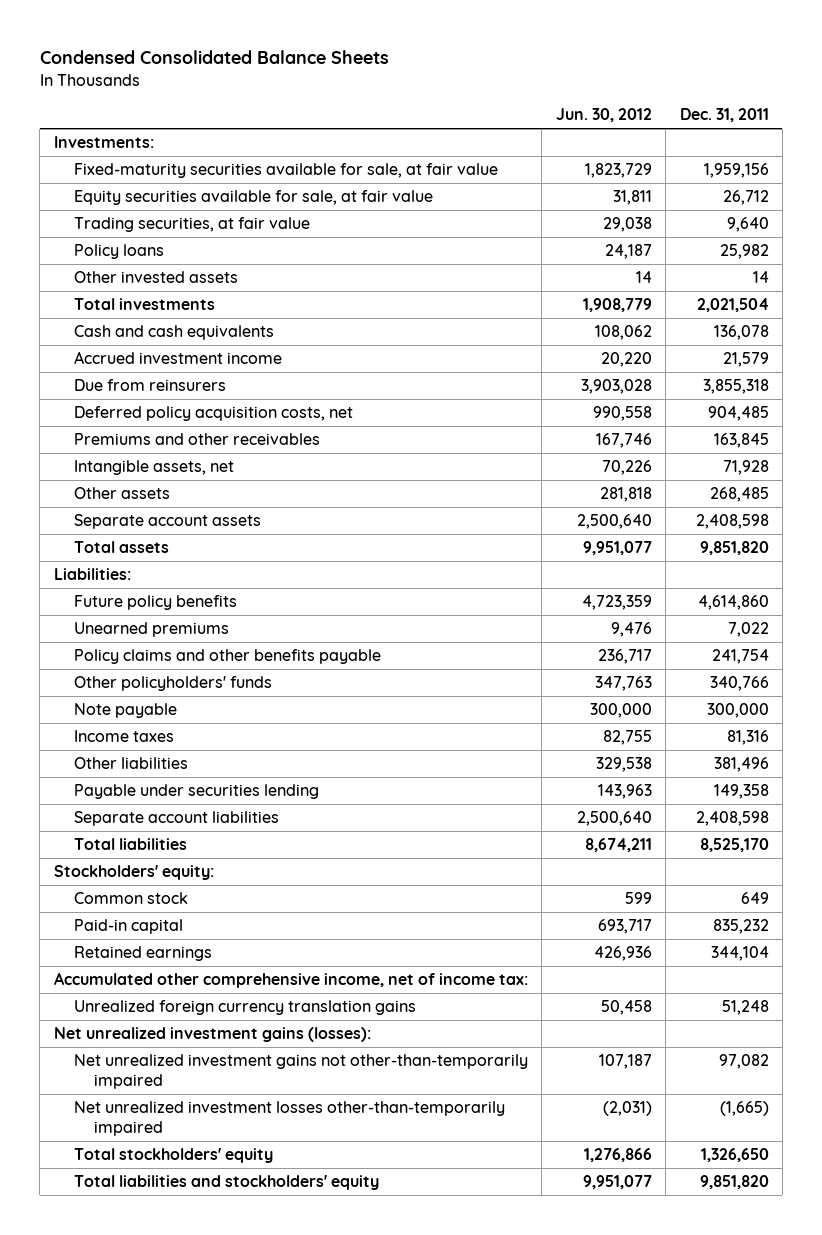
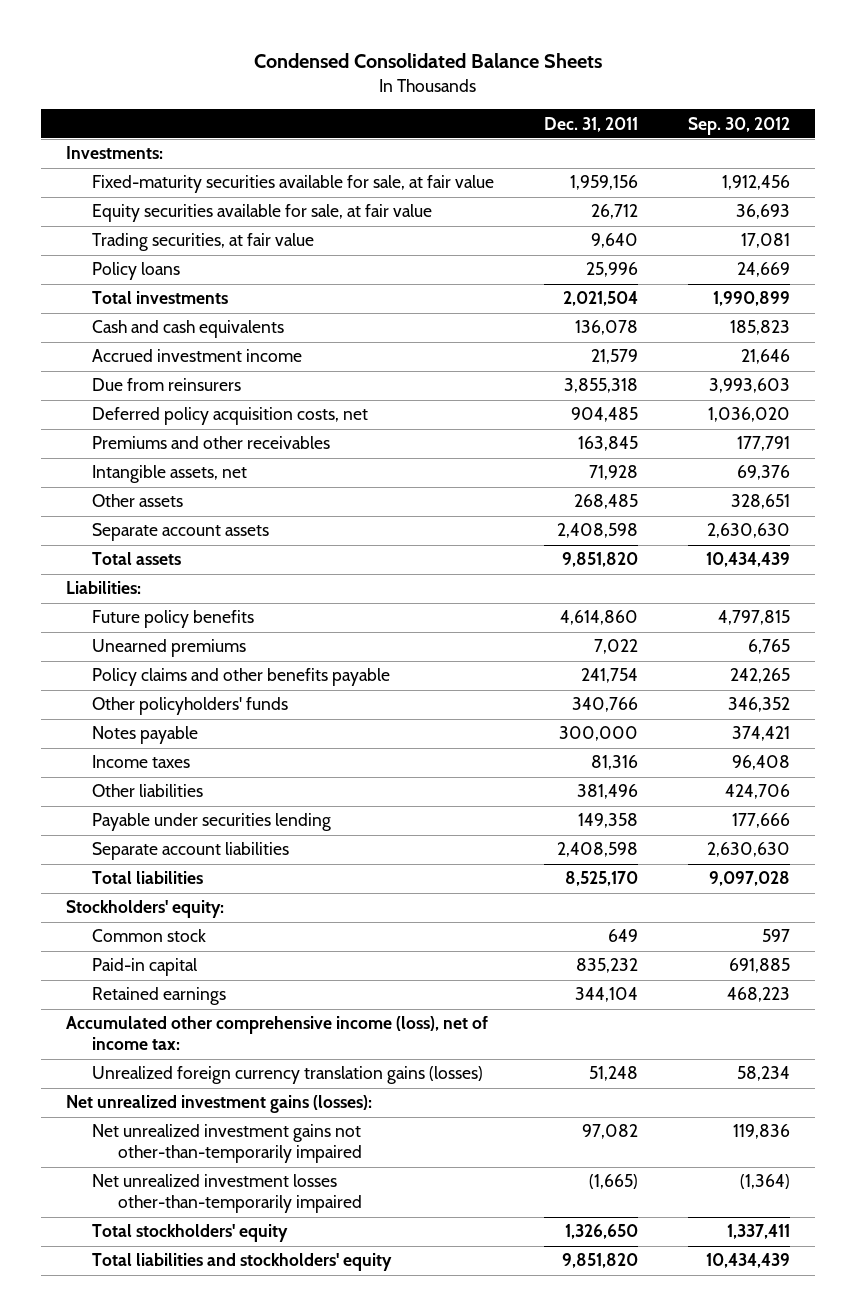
- | Jun. 30, 2012 | Dec. 31, 2011
+ | Dec. 31, 2011 | Sep. 30, 2012
- Policy loans | 24,187 | 25,982
- Other invested assets | 14 | 14
+ Policy loans | 25,996 | 24,669
- Note payable | 300,000 | 300,000
+ Notes payable | 300,000 | 374,421
- Accumulated other comprehensive income, net of income tax:
- Unrealized foreign currency translation gains | 50,458 | 51,248
+ Accumulated other comprehensive income (loss), net of income tax:
+ Unrealized foreign currency translation gains (losses) | 51,248 | 58,234

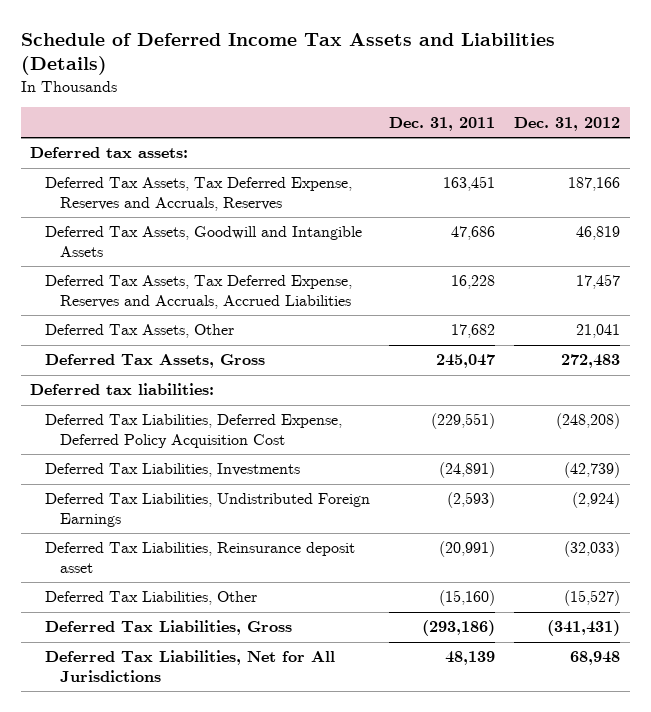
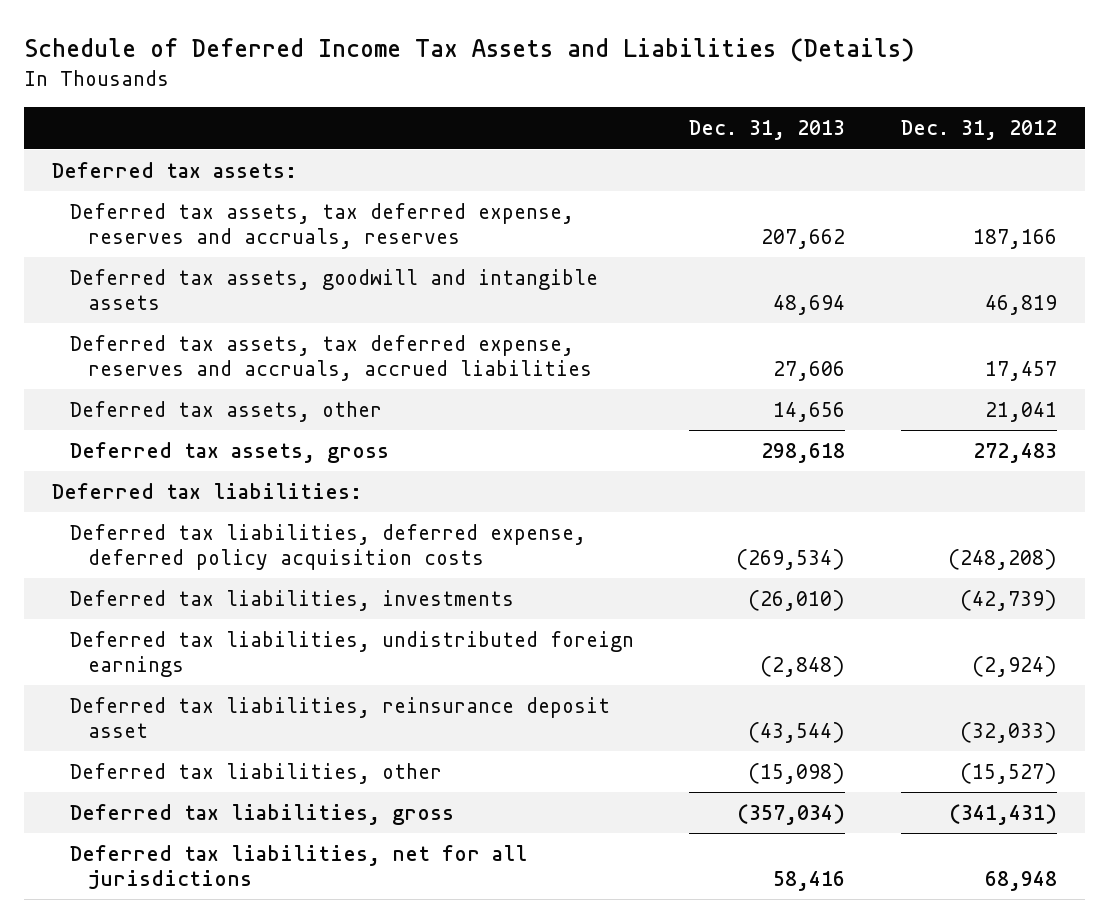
- | Dec. 31, 2011 | Dec. 31, 2012
+ | Dec. 31, 2013 | Dec. 31, 2012
- Deferred Tax Assets, Tax Deferred Expense, Reserves and Accruals, Reserves | 163,451 | 187,166
- Deferred Tax Assets, Goodwill and Intangible Assets | 47,686 | 46,819
- Deferred Tax Assets, Tax Deferred Expense, Reserves and Accruals, Accrued Liabilities | 16,228 | 17,457
- Deferred Tax Assets, Other | 17,682 | 21,041
- Deferred Tax Assets, Gross | 245,047 | 272,483
+ Deferred tax assets, tax deferred expense, reserves and accruals, reserves | 207,662 | 187,166
+ Deferred tax assets, goodwill and intangible assets | 48,694 | 46,819
+ Deferred tax assets, tax deferred expense, reserves and accruals, accrued liabilities | 27,606 | 17,457
+ Deferred tax assets, other | 14,656 | 21,041
+ Deferred tax assets, gross | 298,618 | 272,483
- Deferred Tax Liabilities, Deferred Expense, Deferred Policy Acquisition Cost | (229,551) | (248,208)
- Deferred Tax Liabilities, Investments | (24,891) | (42,739)
- Deferred Tax Liabilities, Undistributed Foreign Earnings | (2,593) | (2,924)
- Deferred Tax Liabilities, Reinsurance deposit asset | (20,991) | (32,033)
- Deferred Tax Liabilities, Other | (15,160) | (15,527)
- Deferred Tax Liabilities, Gross | (293,186) | (341,431)
- Deferred Tax Liabilities, Net for All Jurisdictions | 48,139 | 68,948
+ Deferred tax liabilities, deferred expense, deferred policy acquisition costs | (269,534) | (248,208)
+ Deferred tax liabilities, investments | (26,010) | (42,739)
+ Deferred tax liabilities, undistributed foreign earnings | (2,848) | (2,924)
+ Deferred tax liabilities, reinsurance deposit asset | (43,544) | (32,033)
+ Deferred tax liabilities, other | (15,098) | (15,527)
+ Deferred tax liabilities, gross | (357,034) | (341,431)
+ Deferred tax liabilities, net for all jurisdictions | 58,416 | 68,948

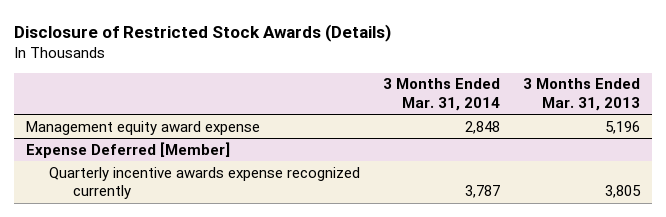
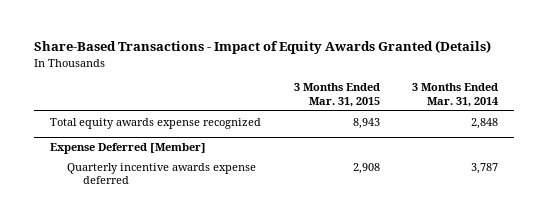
- Disclosure of Restricted Stock Awards (Details)
+ Share-Based Transactions - Impact of Equity Awards Granted (Details)
- | 3 Months Ended Mar. 31, 2014 | 3 Months Ended Mar. 31, 2013
+ | 3 Months Ended Mar. 31, 2015 | 3 Months Ended Mar. 31, 2014
- Management equity award expense | 2,848 | 5,196
+ Total equity awards expense recognized | 8,943 | 2,848
@ Expense Deferred [Member]
- Quarterly incentive awards expense recognized currently | 3,787 | 3,805
+ Quarterly incentive awards expense deferred | 2,908 | 3,787

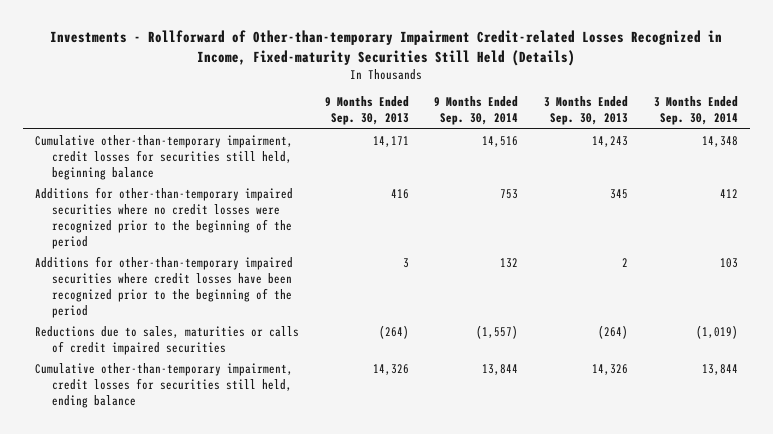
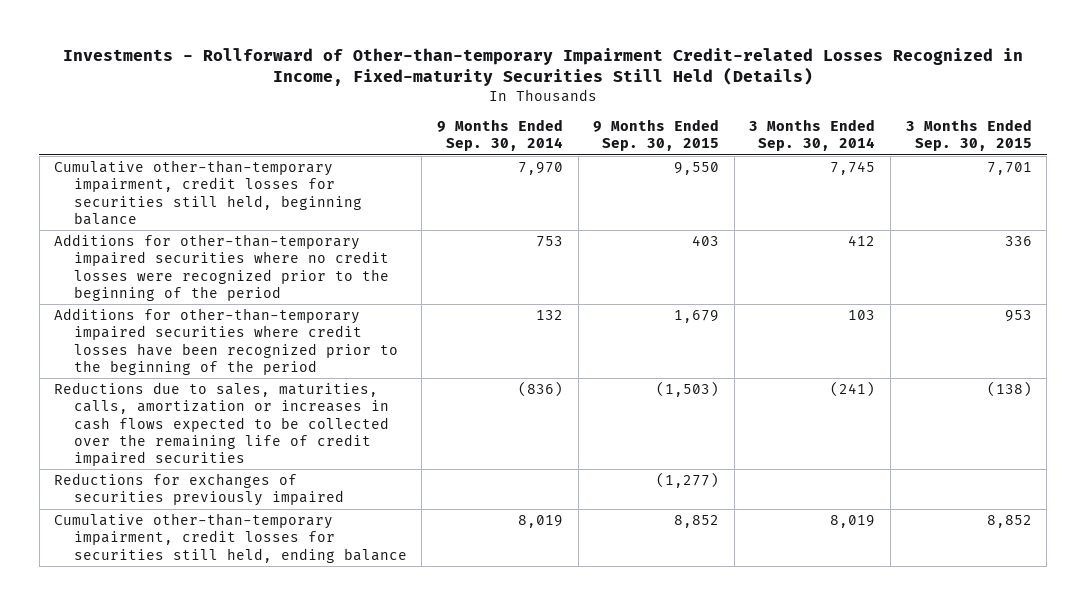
- | 9 Months Ended Sep. 30, 2013 | 9 Months Ended Sep. 30, 2014 | 3 Months Ended Sep. 30, 2013 | 3 Months Ended Sep. 30, 2014
+ | 9 Months Ended Sep. 30, 2014 | 9 Months Ended Sep. 30, 2015 | 3 Months Ended Sep. 30, 2014 | 3 Months Ended Sep. 30, 2015
- Cumulative other-than-temporary impairment, credit losses for securities still held, beginning balance | 14,171 | 14,516 | 14,243 | 14,348
+ Cumulative other-than-temporary impairment, credit losses for securities still held, beginning balance | 7,970 | 9,550 | 7,745 | 7,701
- Reductions due to sales, maturities or calls of credit impaired securities | (264) | (1,557) | (264) | (1,019)
- Cumulative other-than-temporary impairment, credit losses for securities still held, ending balance | 14,326 | 13,844 | 14,326 | 13,844
+ Reductions due to sales, maturities, calls, amortization or increases in cash flows expected to be collected over the remaining life of credit impaired securities | (836) | (1,503) | (241) | (138)
+ Reductions for exchanges of securities previously impaired | | (1,277) | |
+ Cumulative other-than-temporary impairment, credit losses for securities still held, ending balance | 8,019 | 8,852 | 8,019 | 8,852

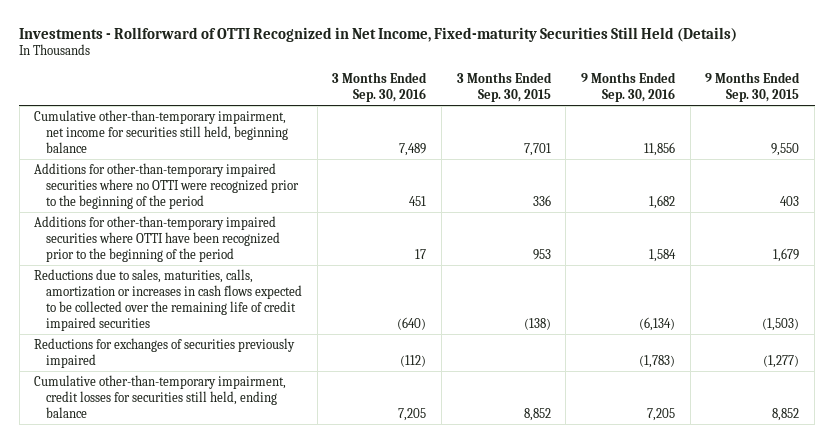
- Investments - Rollforward of Other-than-temporary Impairment Credit-related Losses Recognized in Income, Fixed-maturity Securities Still Held (Details)
+ Investments - Rollforward of OTTI Recognized in Net Income, Fixed-maturity Securities Still Held (Details)
- | 9 Months Ended Sep. 30, 2014 | 9 Months Ended Sep. 30, 2015 | 3 Months Ended Sep. 30, 2014 | 3 Months Ended Sep. 30, 2015
+ | 3 Months Ended Sep. 30, 2016 | 3 Months Ended Sep. 30, 2015 | 9 Months Ended Sep. 30, 2016 | 9 Months Ended Sep. 30, 2015
- Cumulative other-than-temporary impairment, credit losses for securities still held, beginning balance | 7,970 | 9,550 | 7,745 | 7,701
- Additions for other-than-temporary impaired securities where no credit losses were recognized prior to the beginning of the period | 753 | 403 | 412 | 336
- Additions for other-than-temporary impaired securities where credit losses have been recognized prior to the beginning of the period | 132 | 1,679 | 103 | 953
+ Cumulative other-than-temporary impairment, net income for securities still held, beginning balance | 7,489 | 7,701 | 11,856 | 9,550
+ Additions for other-than-temporary impaired securities where no OTTI were recognized prior to the beginning of the period | 451 | 336 | 1,682 | 403
+ Additions for other-than-temporary impaired securities where OTTI have been recognized prior to the beginning of the period | 17 | 953 | 1,584 | 1,679

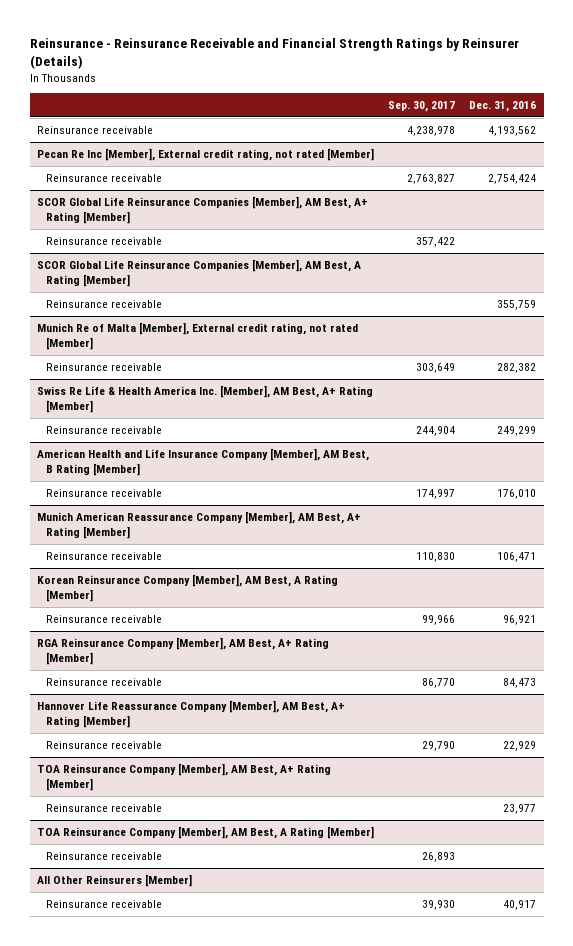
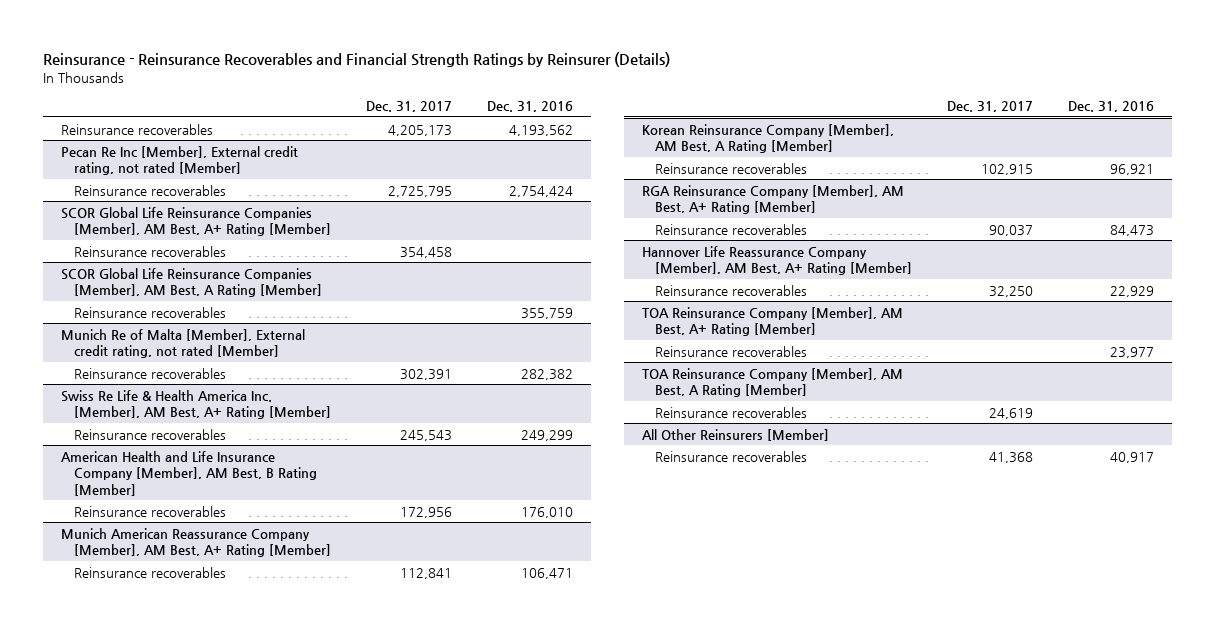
- Reinsurance - Reinsurance Receivable and Financial Strength Ratings by Reinsurer (Details)
+ Reinsurance - Reinsurance Recoverables and Financial Strength Ratings by Reinsurer (Details)
- | Sep. 30, 2017 | Dec. 31, 2016
+ | Dec. 31, 2017 | Dec. 31, 2016
- Reinsurance receivable | 4,238,978 | 4,193,562
+ Reinsurance recoverables | 4,205,173 | 4,193,562
@ Pecan Re Inc [Member], External credit rating, not rated [Member]
- Reinsurance receivable | 2,763,827 | 2,754,424
+ Reinsurance recoverables | 2,725,795 | 2,754,424
@ SCOR Global Life Reinsurance Companies [Member], AM Best, A+ Rating [Member]
- Reinsurance receivable | 357,422 |
+ Reinsurance recoverables | 354,458 |
@ SCOR Global Life Reinsurance Companies [Member], AM Best, A Rating [Member]
- Reinsurance receivable | | 355,759
+ Reinsurance recoverables | | 355,759
@ Munich Re of Malta [Member], External credit rating, not rated [Member]
- Reinsurance receivable | 303,649 | 282,382
+ Reinsurance recoverables | 302,391 | 282,382
@ Swiss Re Life & Health America Inc. [Member], AM Best, A+ Rating [Member]
- Reinsurance receivable | 244,904 | 249,299
+ Reinsurance recoverables | 245,543 | 249,299
@ American Health and Life Insurance Company [Member], AM Best, B Rating [Member]
- Reinsurance receivable | 174,997 | 176,010
+ Reinsurance recoverables | 172,956 | 176,010
@ Munich American Reassurance Company [Member], AM Best, A+ Rating [Member]
- Reinsurance receivable | 110,830 | 106,471
+ Reinsurance recoverables | 112,841 | 106,471
@ Korean Reinsurance Company [Member], AM Best, A Rating [Member]
- Reinsurance receivable | 99,966 | 96,921
+ Reinsurance recoverables | 102,915 | 96,921
@ RGA Reinsurance Company [Member], AM Best, A+ Rating [Member]
- Reinsurance receivable | 86,770 | 84,473
+ Reinsurance recoverables | 90,037 | 84,473
@ Hannover Life Reassurance Company [Member], AM Best, A+ Rating [Member]
- Reinsurance receivable | 29,790 | 22,929
+ Reinsurance recoverables | 32,250 | 22,929
@ TOA Reinsurance Company [Member], AM Best, A+ Rating [Member]
- Reinsurance receivable | | 23,977
+ Reinsurance recoverables | | 23,977
@ TOA Reinsurance Company [Member], AM Best, A Rating [Member]
- Reinsurance receivable | 26,893 |
+ Reinsurance recoverables | 24,619 |
@ All Other Reinsurers [Member]
- Reinsurance receivable | 39,930 | 40,917
+ Reinsurance recoverables | 41,368 | 40,917

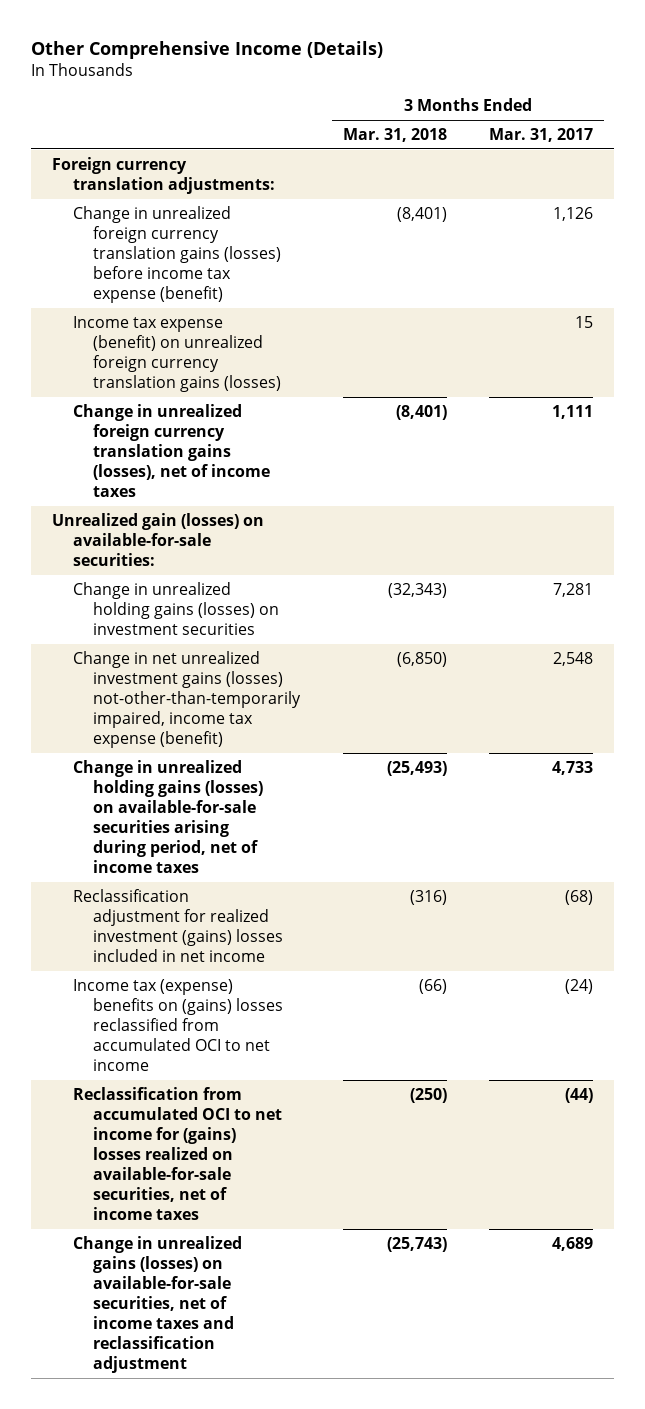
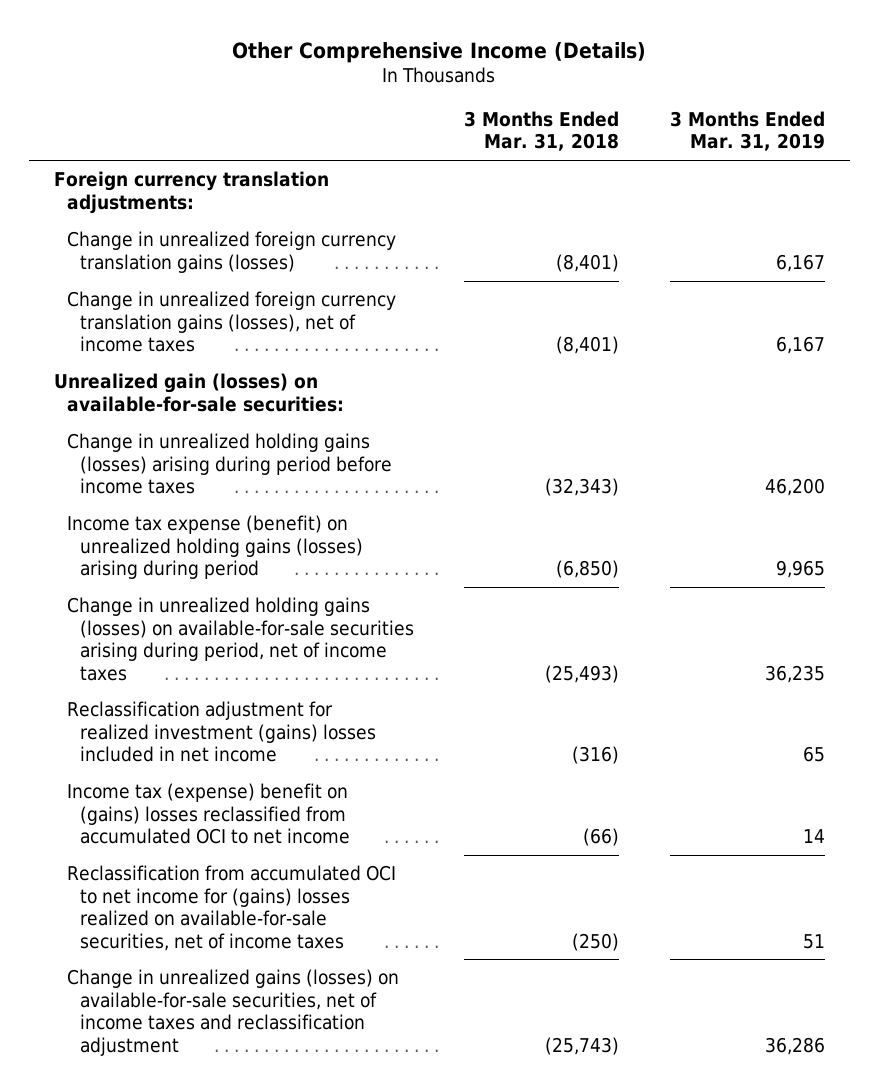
- | 3 Months Ended Mar. 31, 2018 | 3 Months Ended Mar. 31, 2017
+ | 3 Months Ended Mar. 31, 2018 | 3 Months Ended Mar. 31, 2019
- Change in unrealized foreign currency translation gains (losses) before income tax expense (benefit) | (8,401) | 1,126
- Income tax expense (benefit) on unrealized foreign currency translation gains (losses) | | 15
+ Change in unrealized foreign currency translation gains (losses) | (8,401) | 6,167
- Change in unrealized holding gains (losses) on investment securities | (32,343) | 7,281
- Change in net unrealized investment gains (losses) not-other-than-temporarily impaired, income tax expense (benefit) | (6,850) | 2,548
+ Change in unrealized holding gains (losses) arising during period before income taxes | (32,343) | 46,200
+ Income tax expense (benefit) on unrealized holding gains (losses) arising during period | (6,850) | 9,965
- Income tax (expense) benefits on (gains) losses reclassified from accumulated OCI to net income | (66) | (24)
+ Income tax (expense) benefit on (gains) losses reclassified from accumulated OCI to net income | (66) | 14

